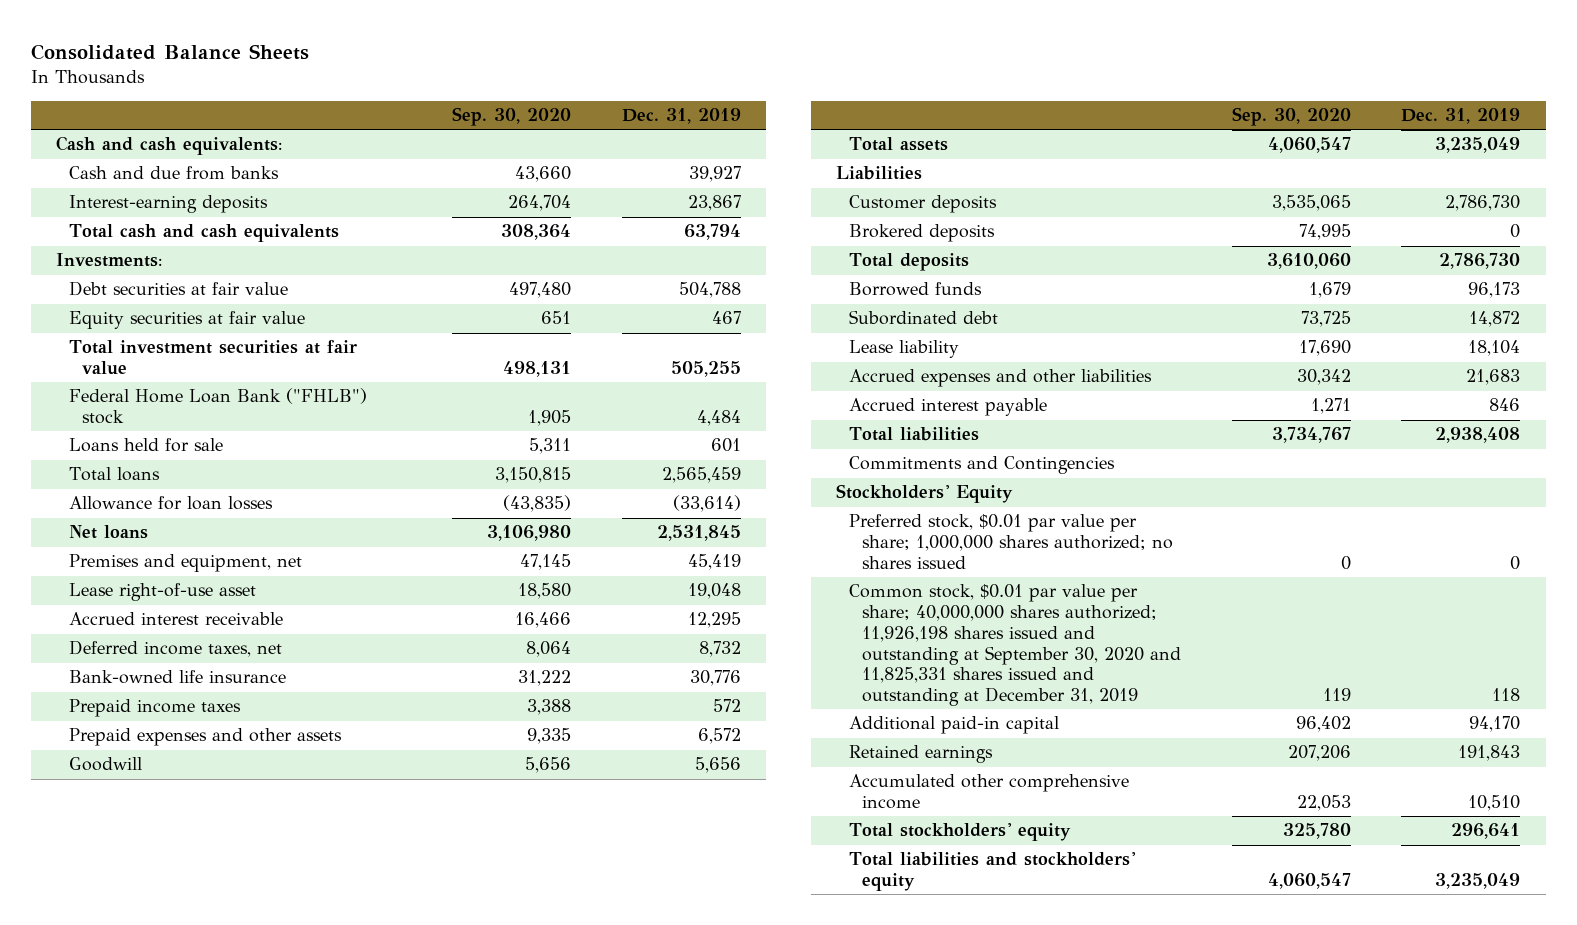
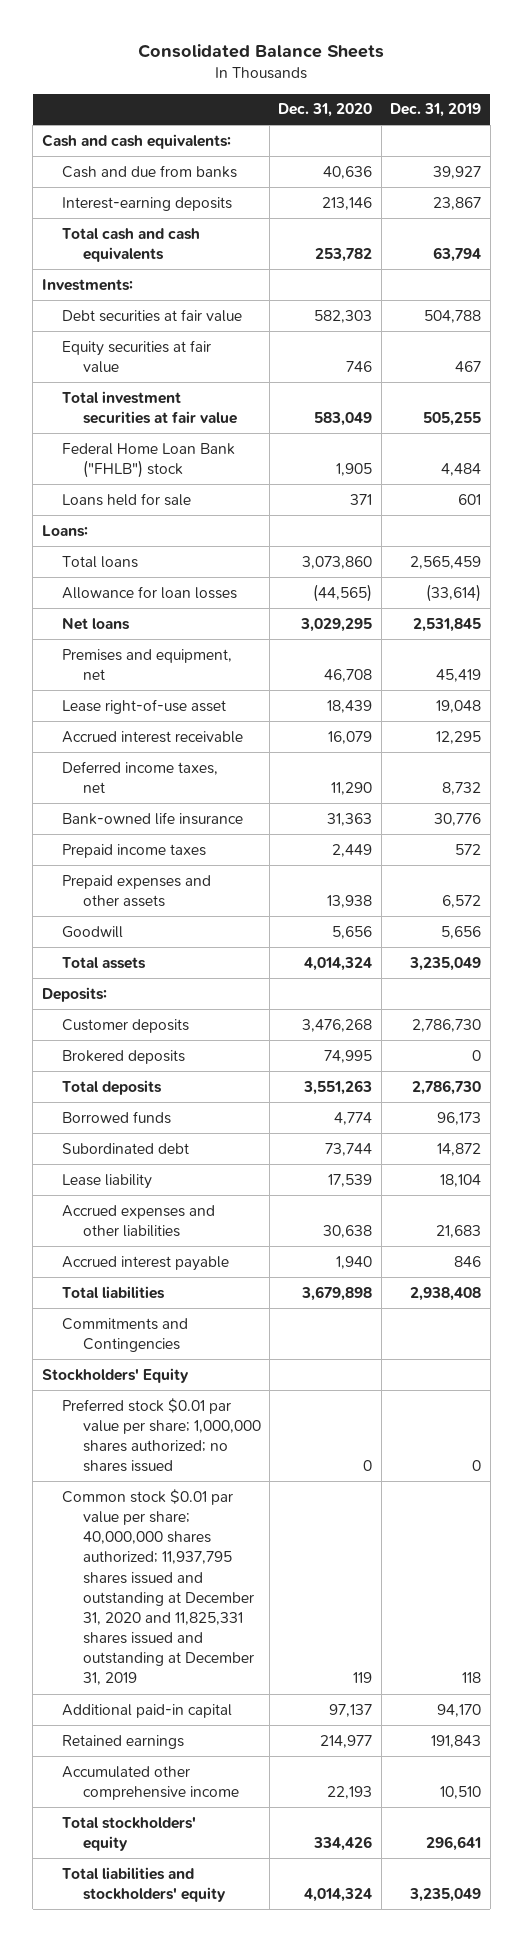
- | Sep. 30, 2020 | Dec. 31, 2019
+ | Dec. 31, 2020 | Dec. 31, 2019
+ Loans:
- Liabilities
+ Deposits:
- Preferred stock, $0.01 par value per share; 1,000,000 shares authorized; no shares issued | 0 | 0
- Common stock, $0.01 par value per share; 40,000,000 shares authorized; 11,926,198 shares issued and outstanding at September 30, 2020 and 11,825,331 shares issued and outstanding at December 31, 2019 | 119 | 118
+ Preferred stock $0.01 par value per share; 1,000,000 shares authorized; no shares issued | 0 | 0
+ Common stock $0.01 par value per share; 40,000,000 shares authorized; 11,937,795 shares issued and outstanding at December 31, 2020 and 11,825,331 shares issued and outstanding at December 31, 2019 | 119 | 118

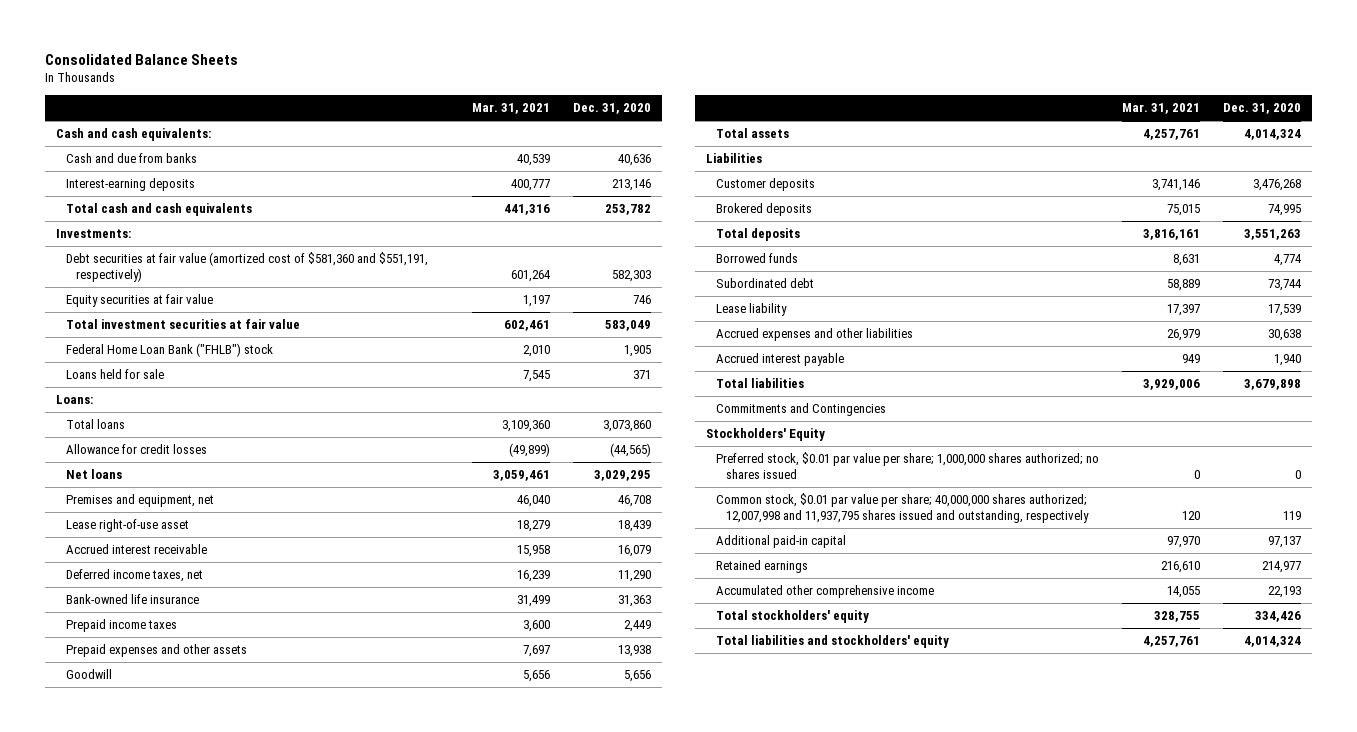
- | Dec. 31, 2020 | Dec. 31, 2019
+ | Mar. 31, 2021 | Dec. 31, 2020
- Debt securities at fair value | 582,303 | 504,788
+ Debt securities at fair value (amortized cost of $581,360 and $551,191, respectively) | 601,264 | 582,303
- Allowance for loan losses | (44,565) | (33,614)
+ Allowance for credit losses | (49,899) | (44,565)
- Deposits:
+ Liabilities
- Preferred stock $0.01 par value per share; 1,000,000 shares authorized; no shares issued | 0 | 0
- Common stock $0.01 par value per share; 40,000,000 shares authorized; 11,937,795 shares issued and outstanding at December 31, 2020 and 11,825,331 shares issued and outstanding at December 31, 2019 | 119 | 118
+ Preferred stock, $0.01 par value per share; 1,000,000 shares authorized; no shares issued | 0 | 0
+ Common stock, $0.01 par value per share; 40,000,000 shares authorized; 12,007,998 and 11,937,795 shares issued and outstanding, respectively | 120 | 119

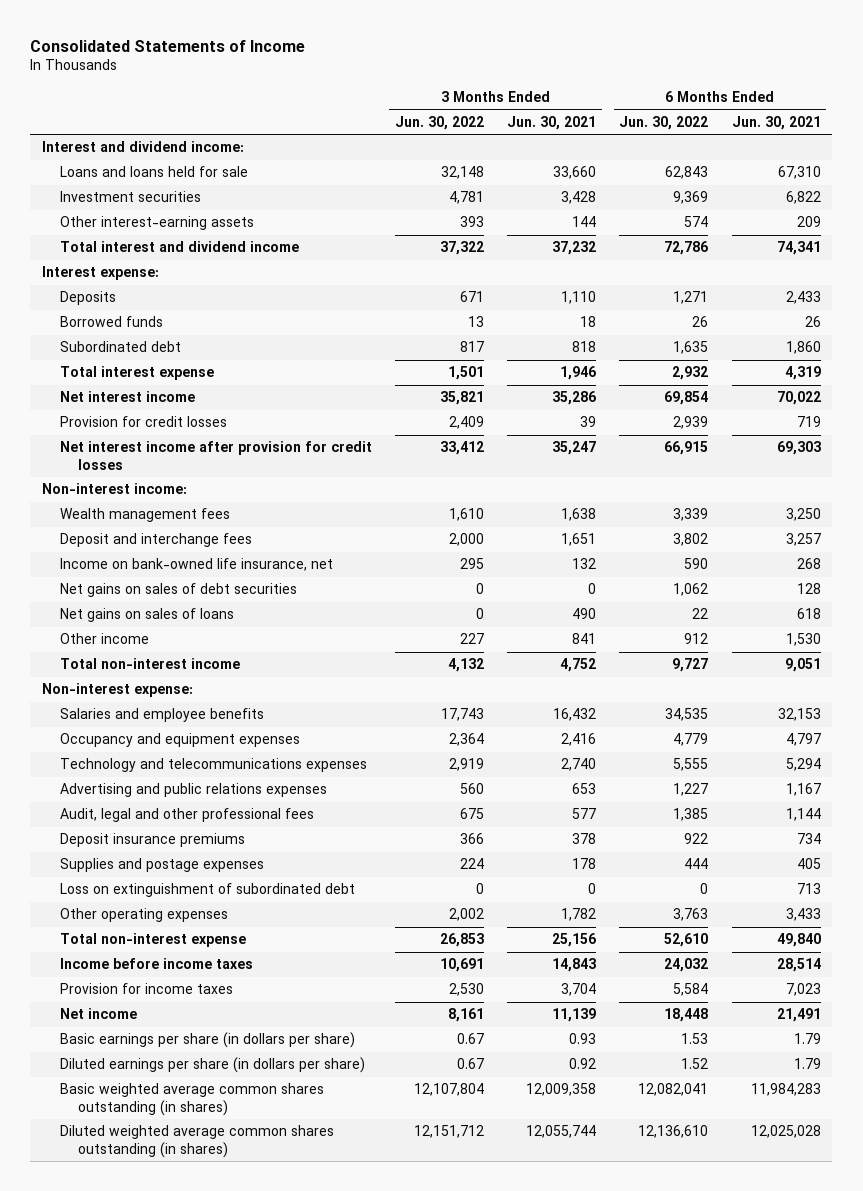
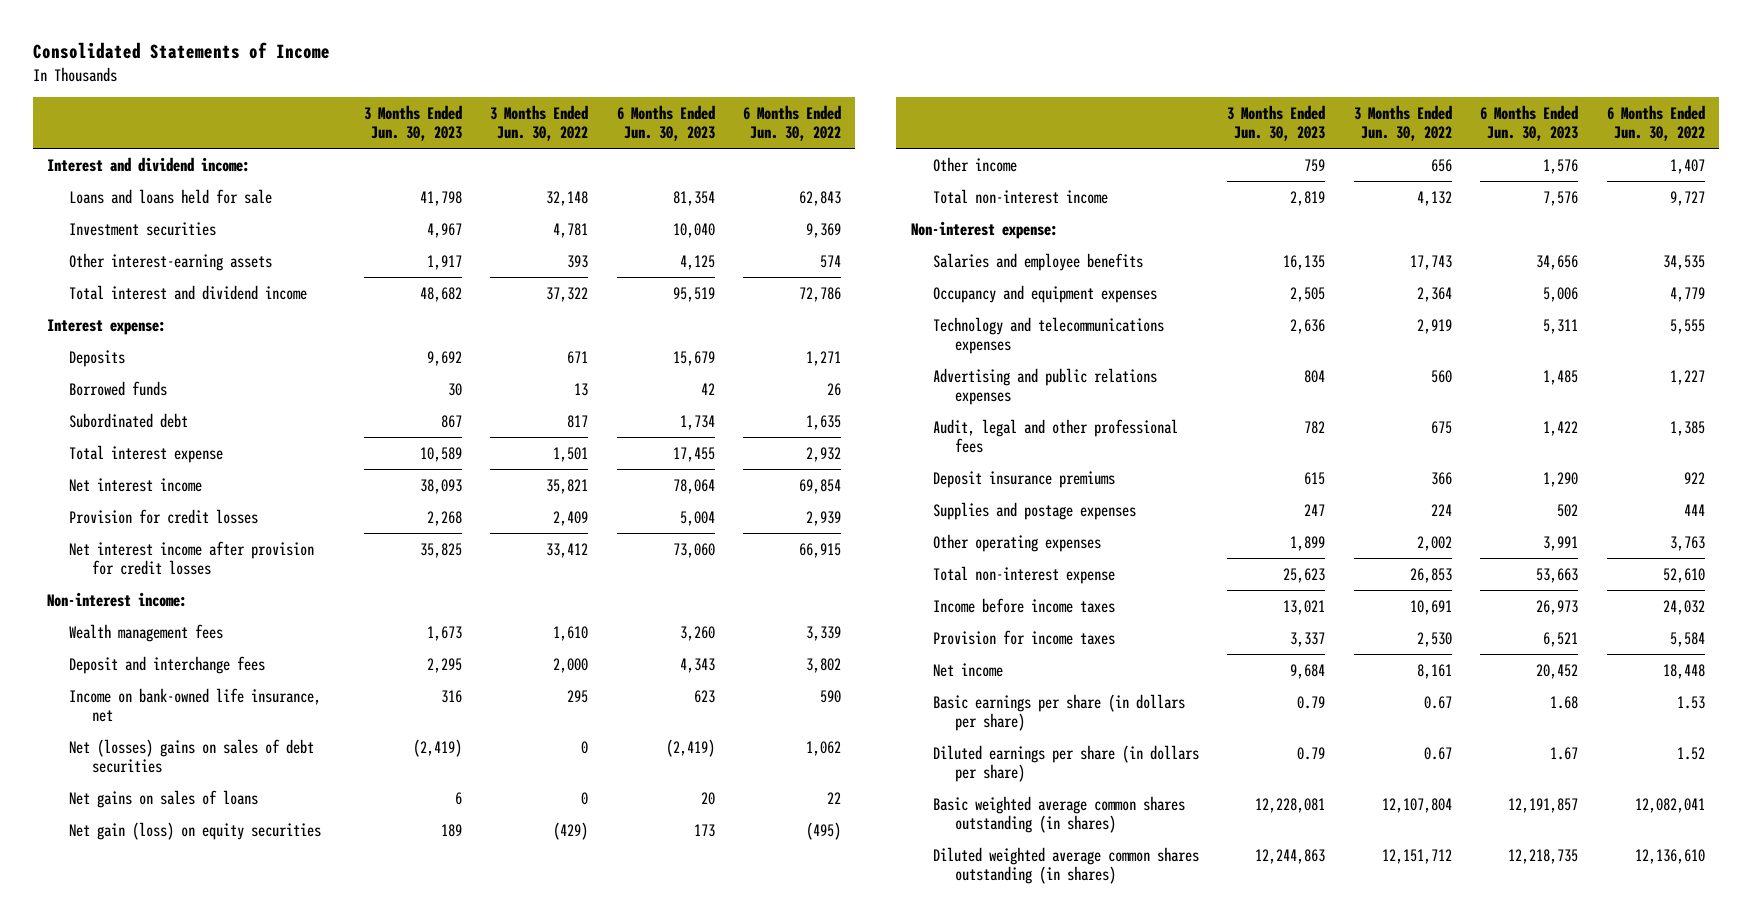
- | 3 Months Ended Jun. 30, 2022 | 3 Months Ended Jun. 30, 2021 | 6 Months Ended Jun. 30, 2022 | 6 Months Ended Jun. 30, 2021
+ | 3 Months Ended Jun. 30, 2023 | 3 Months Ended Jun. 30, 2022 | 6 Months Ended Jun. 30, 2023 | 6 Months Ended Jun. 30, 2022
- Net gains on sales of debt securities | 0 | 0 | 1,062 | 128
+ Net (losses) gains on sales of debt securities | (2,419) | 0 | (2,419) | 1,062
- Other income | 227 | 841 | 912 | 1,530
+ Net gain (loss) on equity securities | 189 | (429) | 173 | (495)
+ Other income | 759 | 656 | 1,576 | 1,407
- Loss on extinguishment of subordinated debt | 0 | 0 | 0 | 713

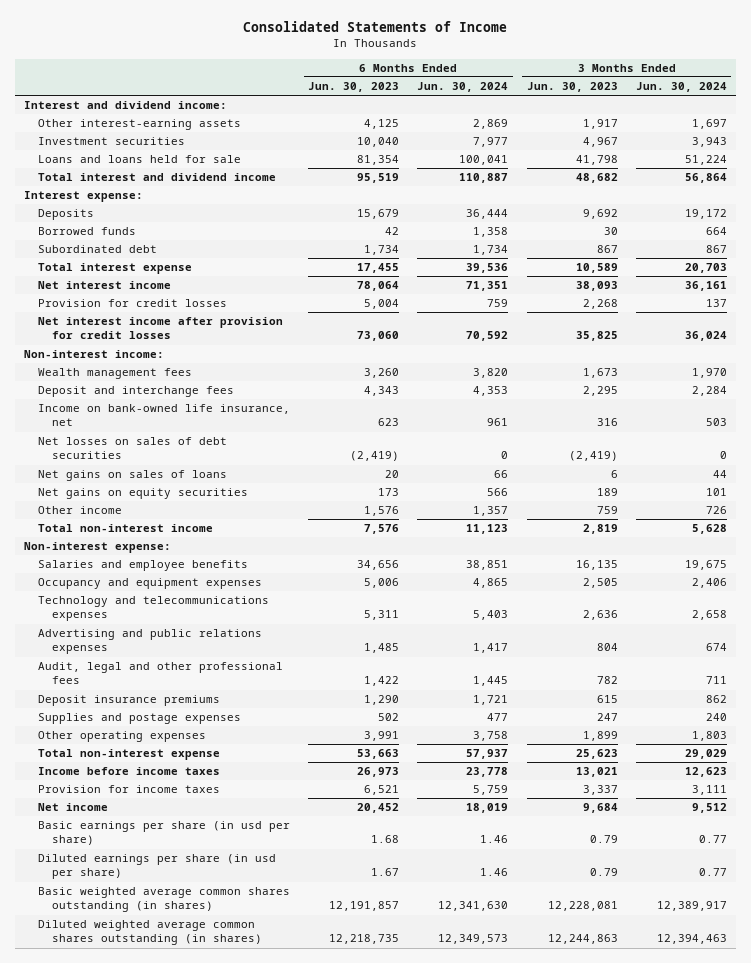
- | 3 Months Ended Jun. 30, 2023 | 3 Months Ended Jun. 30, 2022 | 6 Months Ended Jun. 30, 2023 | 6 Months Ended Jun. 30, 2022
+ | 6 Months Ended Jun. 30, 2023 | 6 Months Ended Jun. 30, 2024 | 3 Months Ended Jun. 30, 2023 | 3 Months Ended Jun. 30, 2024
moved down: Investment securities | 10,040 | 7,977 | 4,967 | 3,943
moved down: Loans and loans held for sale | 81,354 | 100,041 | 41,798 | 51,224
- Net (losses) gains on sales of debt securities | (2,419) | 0 | (2,419) | 1,062
+ Net losses on sales of debt securities | (2,419) | 0 | (2,419) | 0
- Net gain (loss) on equity securities | 189 | (429) | 173 | (495)
+ Net gains on equity securities | 173 | 566 | 189 | 101
- Basic earnings per share (in dollars per share) | 0.79 | 0.67 | 1.68 | 1.53
- Diluted earnings per share (in dollars per share) | 0.79 | 0.67 | 1.67 | 1.52
+ Basic earnings per share (in usd per share) | 1.68 | 1.46 | 0.79 | 0.77
+ Diluted earnings per share (in usd per share) | 1.67 | 1.46 | 0.79 | 0.77

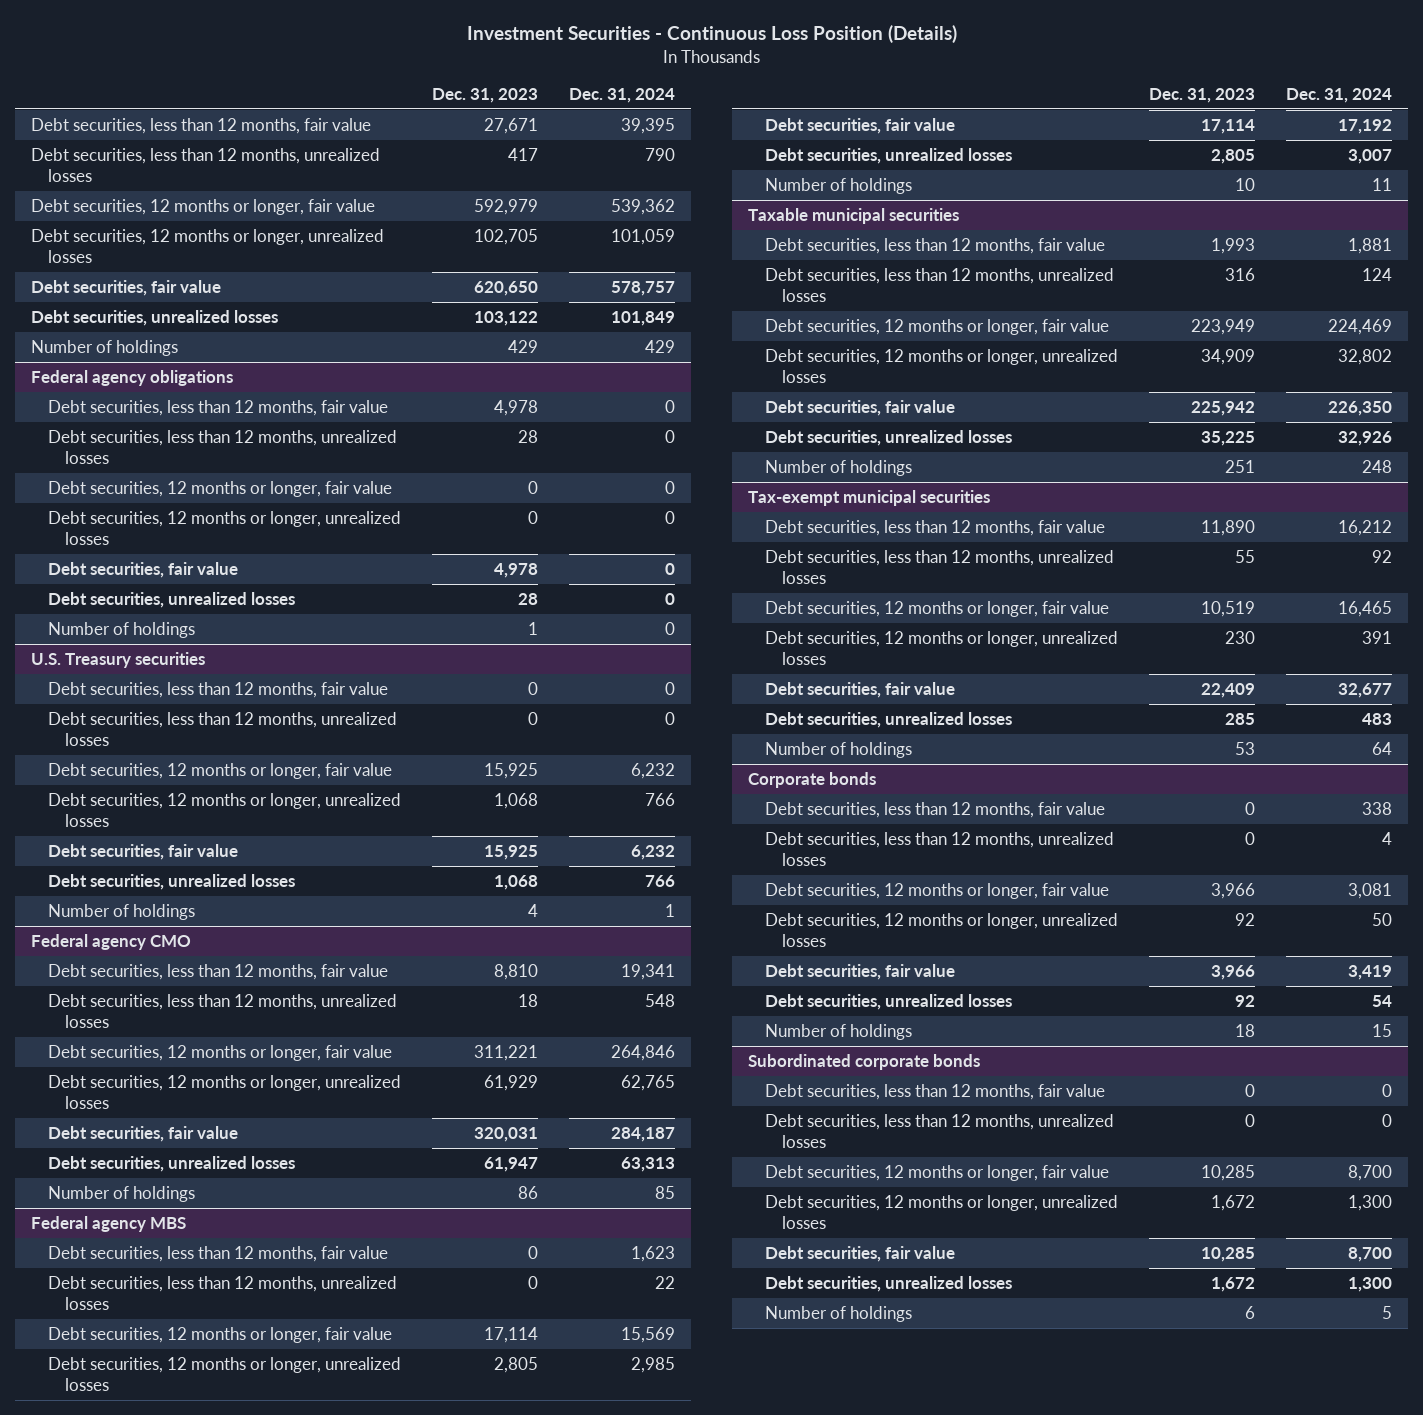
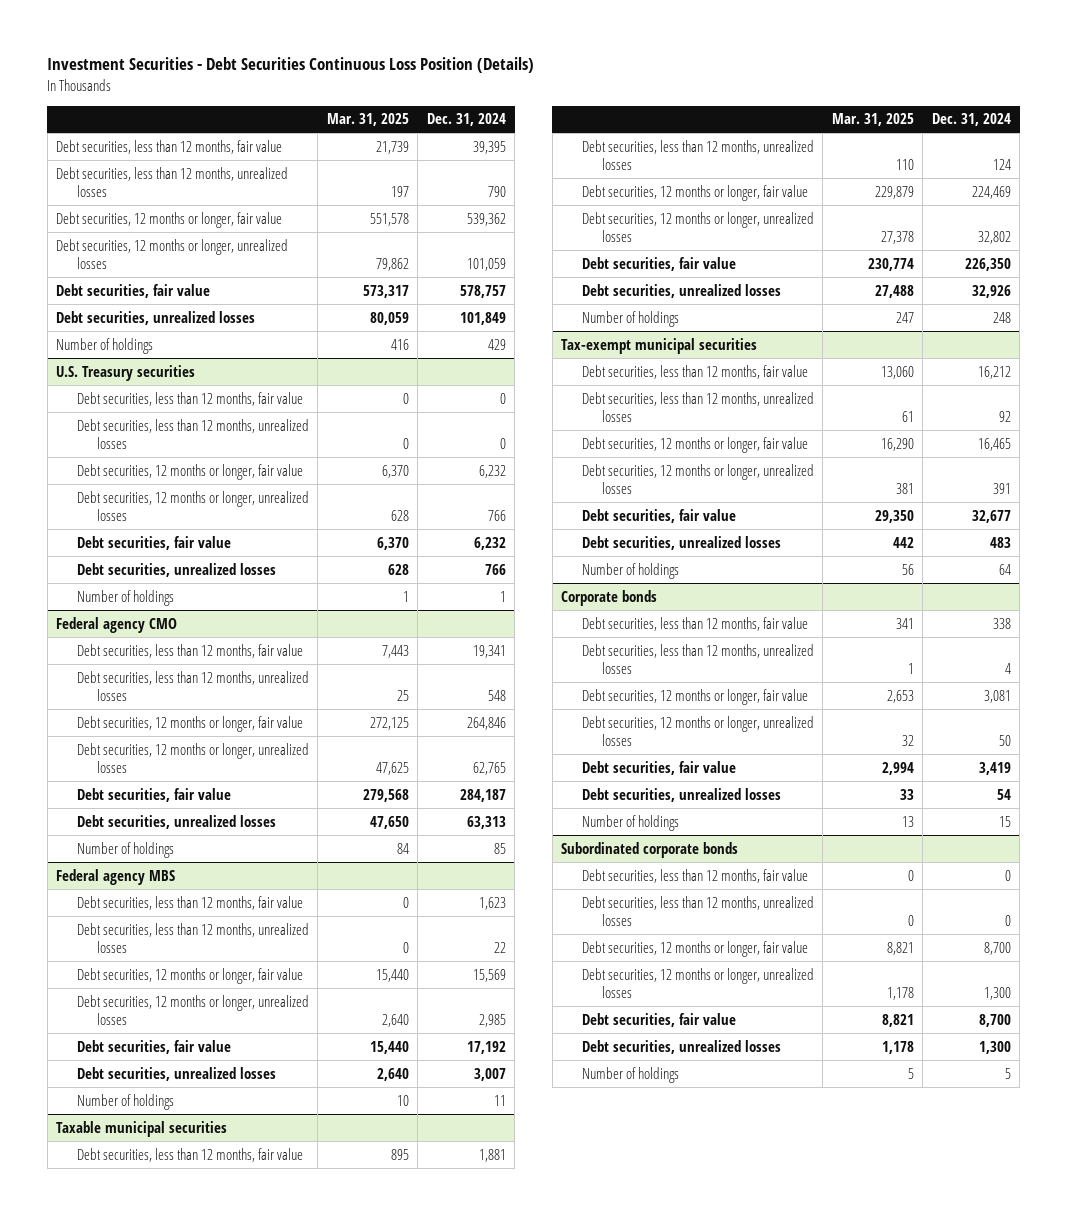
- Investment Securities - Continuous Loss Position (Details)
+ Investment Securities - Debt Securities Continuous Loss Position (Details)
- | Dec. 31, 2023 | Dec. 31, 2024
+ | Mar. 31, 2025 | Dec. 31, 2024
- Federal agency obligations
- Debt securities, less than 12 months, fair value | 4,978 | 0
- Debt securities, less than 12 months, unrealized losses | 28 | 0
- Debt securities, 12 months or longer, fair value | 0 | 0
- Debt securities, 12 months or longer, unrealized losses | 0 | 0
- Debt securities, fair value | 4,978 | 0
- Debt securities, unrealized losses | 28 | 0
- Number of holdings | 1 | 0

